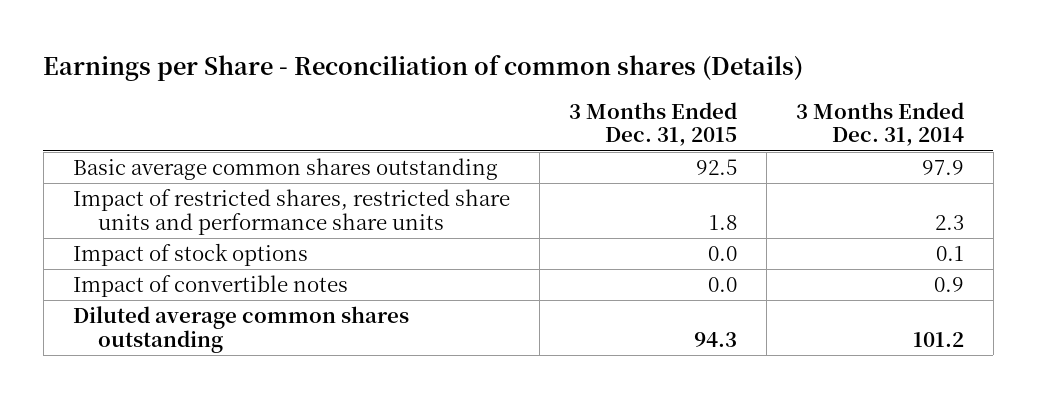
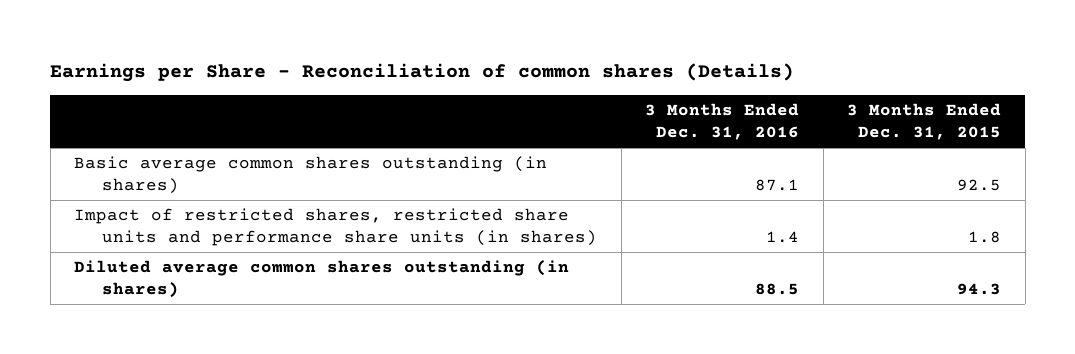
- | 3 Months Ended Dec. 31, 2015 | 3 Months Ended Dec. 31, 2014
+ | 3 Months Ended Dec. 31, 2016 | 3 Months Ended Dec. 31, 2015
- Basic average common shares outstanding | 92.5 | 97.9
- Impact of restricted shares, restricted share units and performance share units | 1.8 | 2.3
- Impact of stock options | 0.0 | 0.1
- Impact of convertible notes | 0.0 | 0.9
- Diluted average common shares outstanding | 94.3 | 101.2
+ Basic average common shares outstanding (in shares) | 87.1 | 92.5
+ Impact of restricted shares, restricted share units and performance share units (in shares) | 1.4 | 1.8
+ Diluted average common shares outstanding (in shares) | 88.5 | 94.3

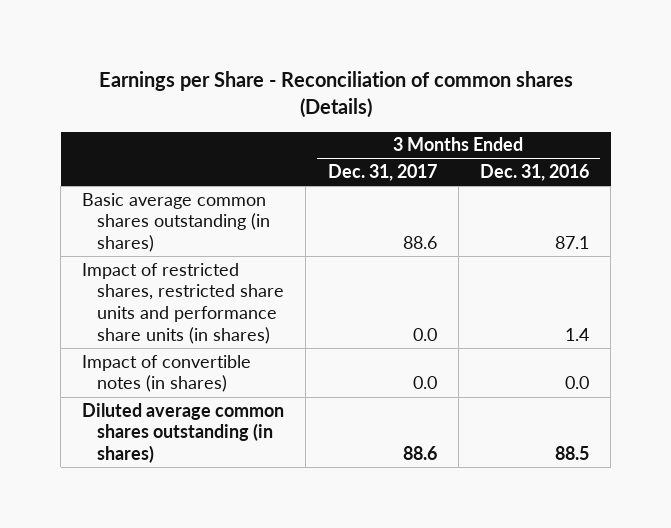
- | 3 Months Ended Dec. 31, 2016 | 3 Months Ended Dec. 31, 2015
+ | 3 Months Ended Dec. 31, 2017 | 3 Months Ended Dec. 31, 2016
+ Impact of convertible notes (in shares) | 0.0 | 0.0

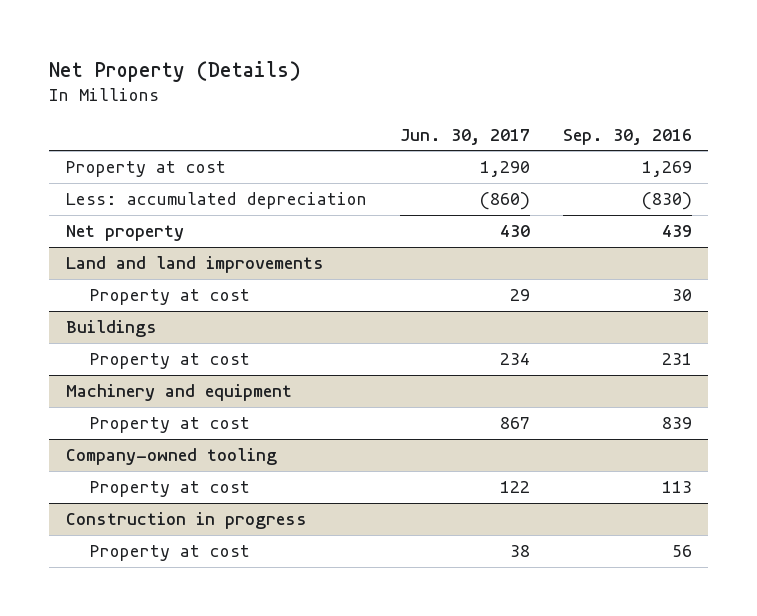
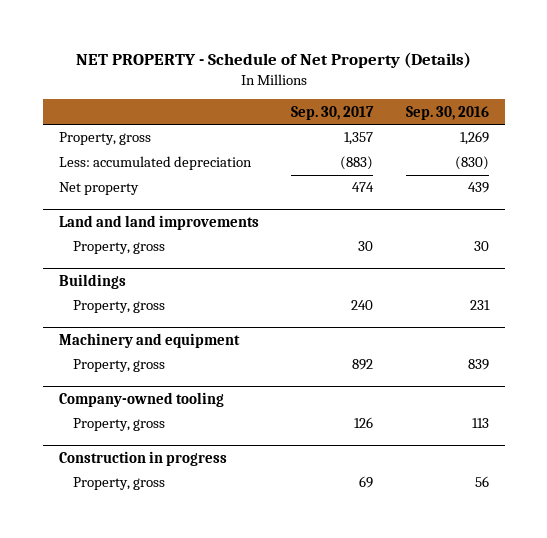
- Net Property (Details)
+ NET PROPERTY - Schedule of Net Property (Details)
- | Jun. 30, 2017 | Sep. 30, 2016
+ | Sep. 30, 2017 | Sep. 30, 2016
- Property at cost | 1,290 | 1,269
+ Property, gross | 1,357 | 1,269
@ Land and land improvements
- Property at cost | 29 | 30
+ Property, gross | 30 | 30
@ Buildings
- Property at cost | 234 | 231
+ Property, gross | 240 | 231
@ Machinery and equipment
- Property at cost | 867 | 839
+ Property, gross | 892 | 839
@ Company-owned tooling
- Property at cost | 122 | 113
+ Property, gross | 126 | 113
@ Construction in progress
- Property at cost | 38 | 56
+ Property, gross | 69 | 56

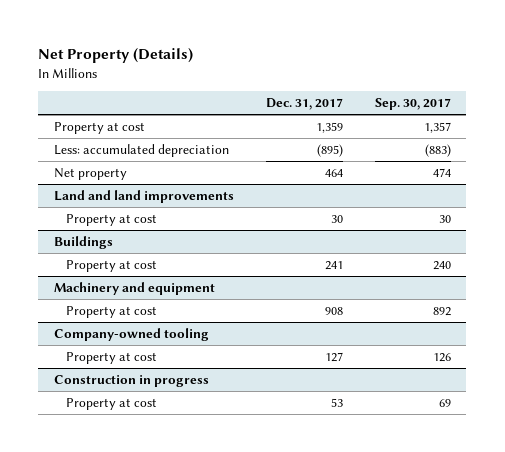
- NET PROPERTY - Schedule of Net Property (Details)
+ Net Property (Details)
- | Sep. 30, 2017 | Sep. 30, 2016
+ | Dec. 31, 2017 | Sep. 30, 2017
- Property, gross | 1,357 | 1,269
+ Property at cost | 1,359 | 1,357
@ Land and land improvements
- Property, gross | 30 | 30
+ Property at cost | 30 | 30
@ Buildings
- Property, gross | 240 | 231
+ Property at cost | 241 | 240
@ Machinery and equipment
- Property, gross | 892 | 839
+ Property at cost | 908 | 892
@ Company-owned tooling
- Property, gross | 126 | 113
+ Property at cost | 127 | 126
@ Construction in progress
- Property, gross | 69 | 56
+ Property at cost | 53 | 69

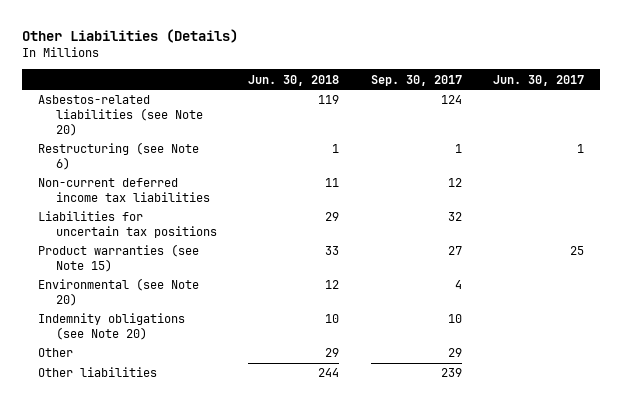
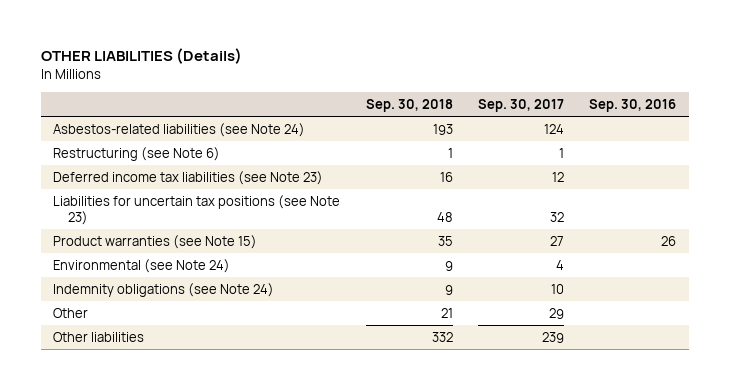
- Other Liabilities (Details)
+ OTHER LIABILITIES (Details)
- | Jun. 30, 2018 | Sep. 30, 2017 | Jun. 30, 2017
+ | Sep. 30, 2018 | Sep. 30, 2017 | Sep. 30, 2016
- Asbestos-related liabilities (see Note 20) | 119 | 124 |
+ Asbestos-related liabilities (see Note 24) | 193 | 124 |
- Non-current deferred income tax liabilities | 11 | 12 |
- Liabilities for uncertain tax positions | 29 | 32 |
+ Deferred income tax liabilities (see Note 23) | 16 | 12 |
+ Liabilities for uncertain tax positions (see Note 23) | 48 | 32 |
- Environmental (see Note 20) | 12 | 4 |
- Indemnity obligations (see Note 20) | 10 | 10 |
+ Environmental (see Note 24) | 9 | 4 |
+ Indemnity obligations (see Note 24) | 9 | 10 |

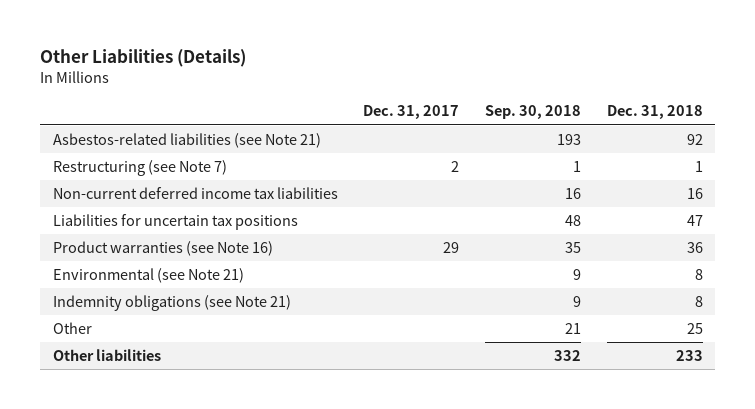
- OTHER LIABILITIES (Details)
+ Other Liabilities (Details)
- | Sep. 30, 2018 | Sep. 30, 2017 | Sep. 30, 2016
+ | Dec. 31, 2017 | Sep. 30, 2018 | Dec. 31, 2018
- Asbestos-related liabilities (see Note 24) | 193 | 124 |
- Restructuring (see Note 6) | 1 | 1 |
- Deferred income tax liabilities (see Note 23) | 16 | 12 |
- Liabilities for uncertain tax positions (see Note 23) | 48 | 32 |
- Product warranties (see Note 15) | 35 | 27 | 26
- Environmental (see Note 24) | 9 | 4 |
- Indemnity obligations (see Note 24) | 9 | 10 |
+ Asbestos-related liabilities (see Note 21) | | 193 | 92
+ Restructuring (see Note 7) | 2 | 1 | 1
+ Non-current deferred income tax liabilities | | 16 | 16
+ Liabilities for uncertain tax positions | | 48 | 47
+ Product warranties (see Note 16) | 29 | 35 | 36
+ Environmental (see Note 21) | | 9 | 8
+ Indemnity obligations (see Note 21) | | 9 | 8

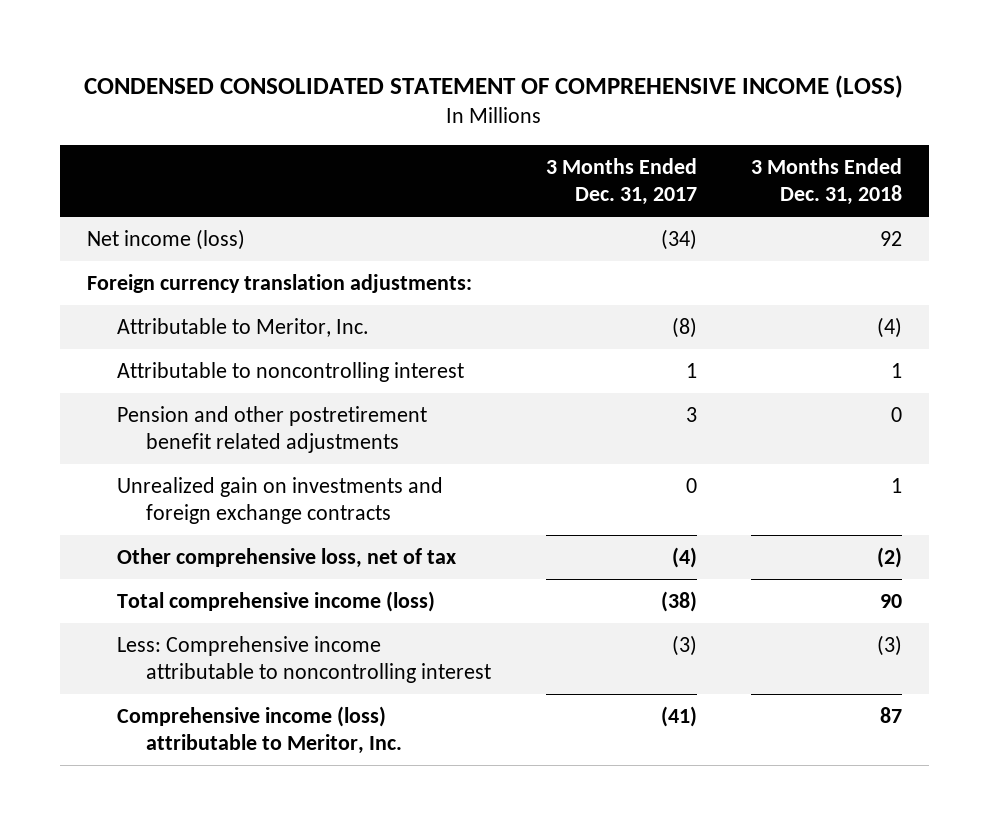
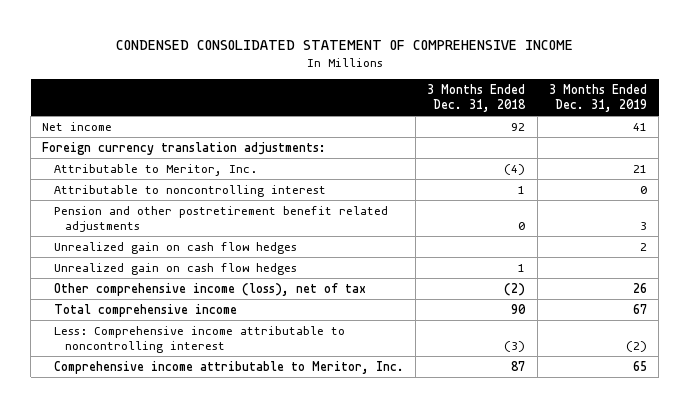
- CONDENSED CONSOLIDATED STATEMENT OF COMPREHENSIVE INCOME (LOSS)
+ CONDENSED CONSOLIDATED STATEMENT OF COMPREHENSIVE INCOME
- | 3 Months Ended Dec. 31, 2017 | 3 Months Ended Dec. 31, 2018
+ | 3 Months Ended Dec. 31, 2018 | 3 Months Ended Dec. 31, 2019
- Net income (loss) | (34) | 92
+ Net income | 92 | 41
- Unrealized gain on investments and foreign exchange contracts | 0 | 1
- Other comprehensive loss, net of tax | (4) | (2)
- Total comprehensive income (loss) | (38) | 90
+ Unrealized gain on cash flow hedges | | 2
+ Unrealized gain on cash flow hedges | 1 |
+ Other comprehensive income (loss), net of tax | (2) | 26
+ Total comprehensive income | 90 | 67
- Comprehensive income (loss) attributable to Meritor, Inc. | (41) | 87
+ Comprehensive income attributable to Meritor, Inc. | 87 | 65

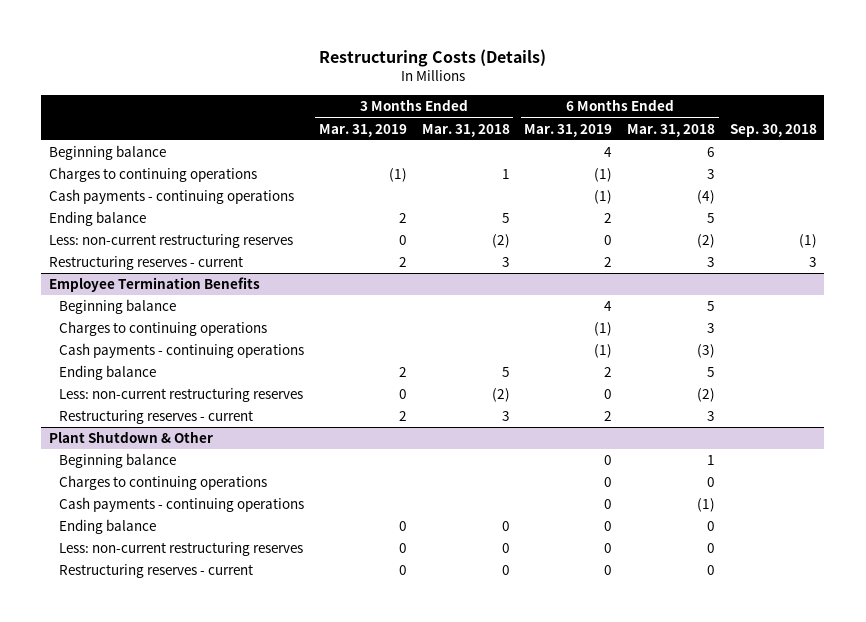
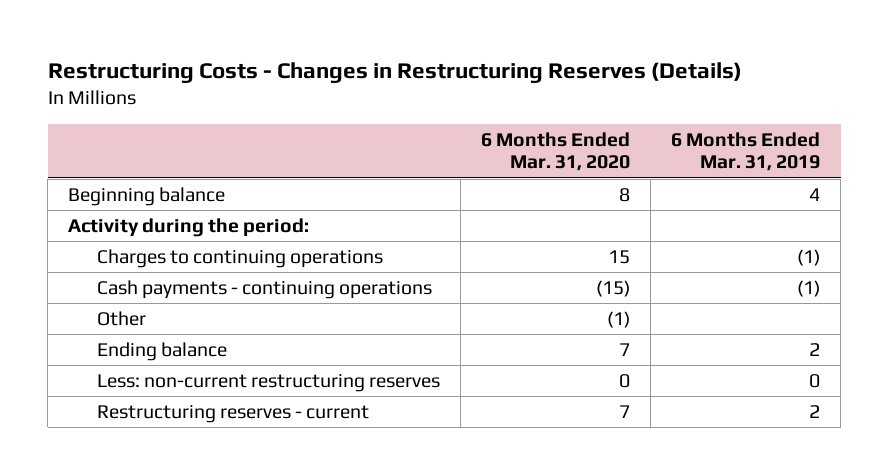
- Restructuring Costs (Details)
+ Restructuring Costs - Changes in Restructuring Reserves (Details)
- | 3 Months Ended Mar. 31, 2019 | 3 Months Ended Mar. 31, 2018 | 6 Months Ended Mar. 31, 2019 | 6 Months Ended Mar. 31, 2018 | Sep. 30, 2018
+ | 6 Months Ended Mar. 31, 2020 | 6 Months Ended Mar. 31, 2019
- Charges to continuing operations | (1) | 1 | (1) | 3 |
- Cash payments - continuing operations | | | (1) | (4) |
- Ending balance | 2 | 5 | 2 | 5 |
- Less: non-current restructuring reserves | 0 | (2) | 0 | (2) | (1)
- Restructuring reserves - current | 2 | 3 | 2 | 3 | 3
- Employee Termination Benefits
- Beginning balance | | | 4 | 5 |
+ Activity during the period:
+ Other | (1) |
- Plant Shutdown & Other
- Beginning balance | | | 0 | 1 |
- Charges to continuing operations | | | 0 | 0 |
- Cash payments - continuing operations | | | 0 | (1) |
- Ending balance | 0 | 0 | 0 | 0 |
- Less: non-current restructuring reserves | 0 | 0 | 0 | 0 |
- Restructuring reserves - current | 0 | 0 | 0 | 0 |

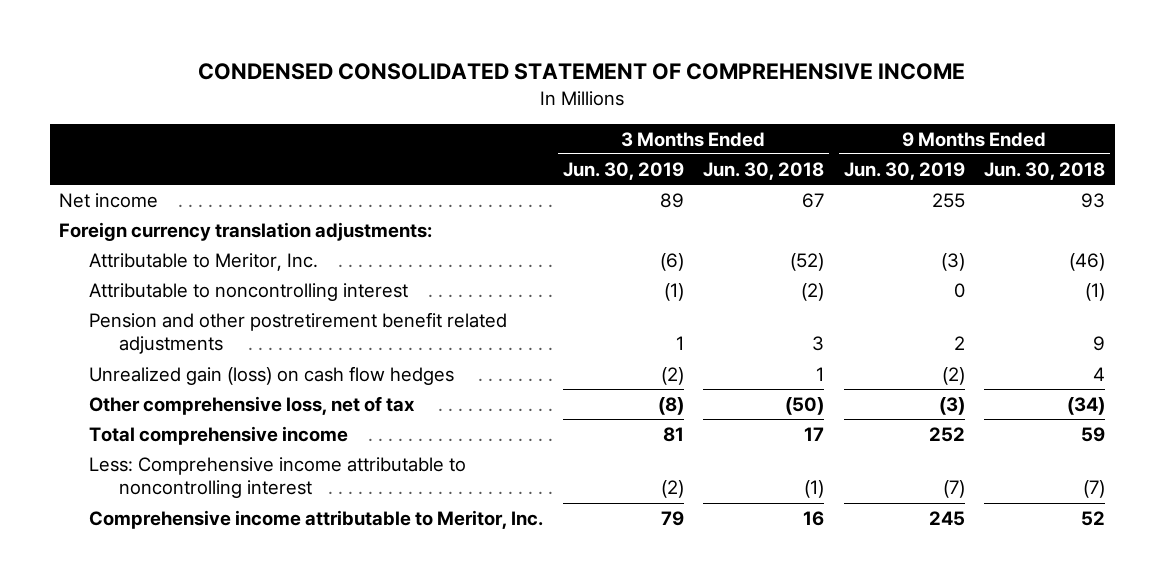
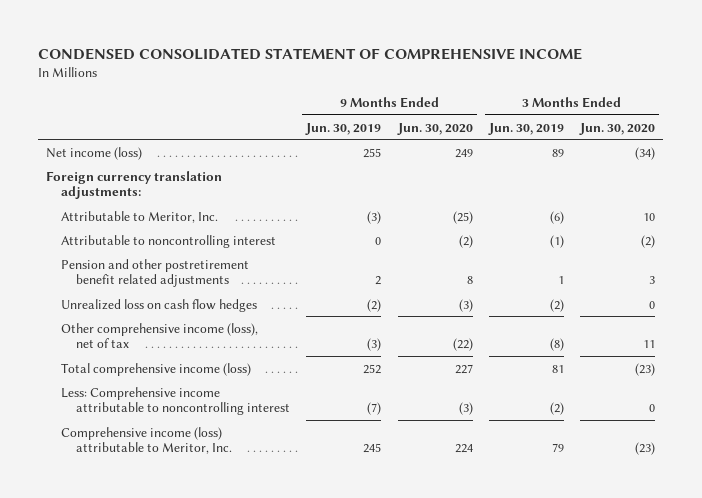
- | 3 Months Ended Jun. 30, 2019 | 3 Months Ended Jun. 30, 2018 | 9 Months Ended Jun. 30, 2019 | 9 Months Ended Jun. 30, 2018
+ | 9 Months Ended Jun. 30, 2019 | 9 Months Ended Jun. 30, 2020 | 3 Months Ended Jun. 30, 2019 | 3 Months Ended Jun. 30, 2020
- Net income | 89 | 67 | 255 | 93
+ Net income (loss) | 255 | 249 | 89 | (34)
- Unrealized gain (loss) on cash flow hedges | (2) | 1 | (2) | 4
- Other comprehensive loss, net of tax | (8) | (50) | (3) | (34)
- Total comprehensive income | 81 | 17 | 252 | 59
+ Unrealized loss on cash flow hedges | (2) | (3) | (2) | 0
+ Other comprehensive income (loss), net of tax | (3) | (22) | (8) | 11
+ Total comprehensive income (loss) | 252 | 227 | 81 | (23)
- Comprehensive income attributable to Meritor, Inc. | 79 | 16 | 245 | 52
+ Comprehensive income (loss) attributable to Meritor, Inc. | 245 | 224 | 79 | (23)

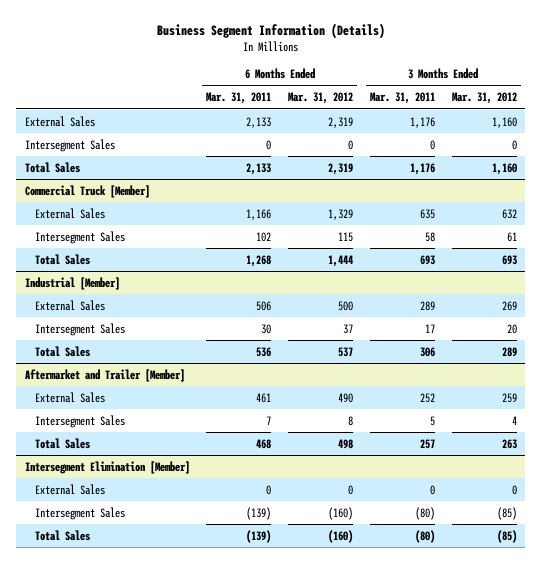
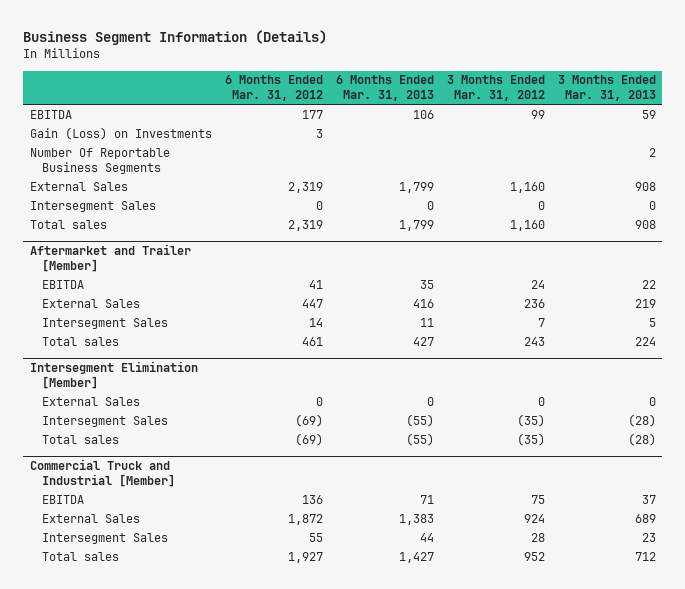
- | 6 Months Ended Mar. 31, 2011 | 6 Months Ended Mar. 31, 2012 | 3 Months Ended Mar. 31, 2011 | 3 Months Ended Mar. 31, 2012
+ | 6 Months Ended Mar. 31, 2012 | 6 Months Ended Mar. 31, 2013 | 3 Months Ended Mar. 31, 2012 | 3 Months Ended Mar. 31, 2013
+ EBITDA | 177 | 106 | 99 | 59
+ Gain (Loss) on Investments | 3 | | |
+ Number Of Reportable Business Segments | | | | 2
- Total Sales | 2,133 | 2,319 | 1,176 | 1,160
- Commercial Truck [Member]
- External Sales | 1,166 | 1,329 | 635 | 632
- Intersegment Sales | 102 | 115 | 58 | 61
- Total Sales | 1,268 | 1,444 | 693 | 693
- Industrial [Member]
- External Sales | 506 | 500 | 289 | 269
- Intersegment Sales | 30 | 37 | 17 | 20
- Total Sales | 536 | 537 | 306 | 289
+ Total sales | 2,319 | 1,799 | 1,160 | 908
@ Aftermarket and Trailer [Member]
- External Sales | 461 | 490 | 252 | 259
- Intersegment Sales | 7 | 8 | 5 | 4
- Total Sales | 468 | 498 | 257 | 263
+ EBITDA | 41 | 35 | 24 | 22
+ External Sales | 447 | 416 | 236 | 219
+ Intersegment Sales | 14 | 11 | 7 | 5
+ Total sales | 461 | 427 | 243 | 224
@ Intersegment Elimination [Member]
- Intersegment Sales | (139) | (160) | (80) | (85)
- Total Sales | (139) | (160) | (80) | (85)
+ Intersegment Sales | (69) | (55) | (35) | (28)
+ Total sales | (69) | (55) | (35) | (28)
+ Commercial Truck and Industrial [Member]
+ EBITDA | 136 | 71 | 75 | 37
+ External Sales | 1,872 | 1,383 | 924 | 689
+ Intersegment Sales | 55 | 44 | 28 | 23
+ Total sales | 1,927 | 1,427 | 952 | 712

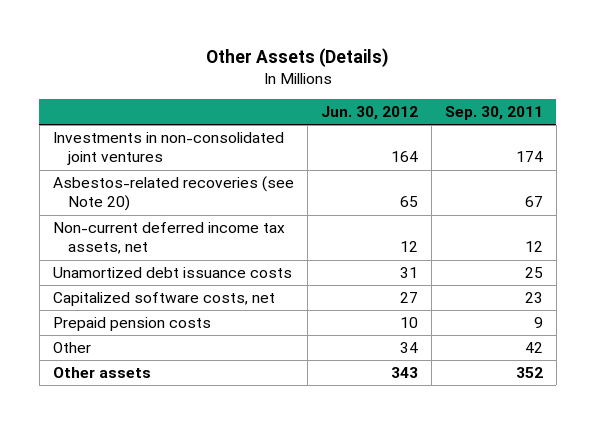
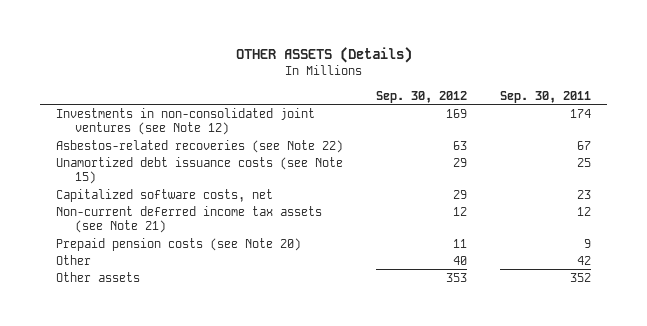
- Other Assets (Details)
+ OTHER ASSETS (Details)
- | Jun. 30, 2012 | Sep. 30, 2011
+ | Sep. 30, 2012 | Sep. 30, 2011
- Investments in non-consolidated joint ventures | 164 | 174
- Asbestos-related recoveries (see Note 20) | 65 | 67
- Non-current deferred income tax assets, net | 12 | 12
- Unamortized debt issuance costs | 31 | 25
+ Investments in non-consolidated joint ventures (see Note 12) | 169 | 174
+ Asbestos-related recoveries (see Note 22) | 63 | 67
+ Unamortized debt issuance costs (see Note 15) | 29 | 25
- Prepaid pension costs | 10 | 9
+ Non-current deferred income tax assets (see Note 21) | 12 | 12
+ Prepaid pension costs (see Note 20) | 11 | 9

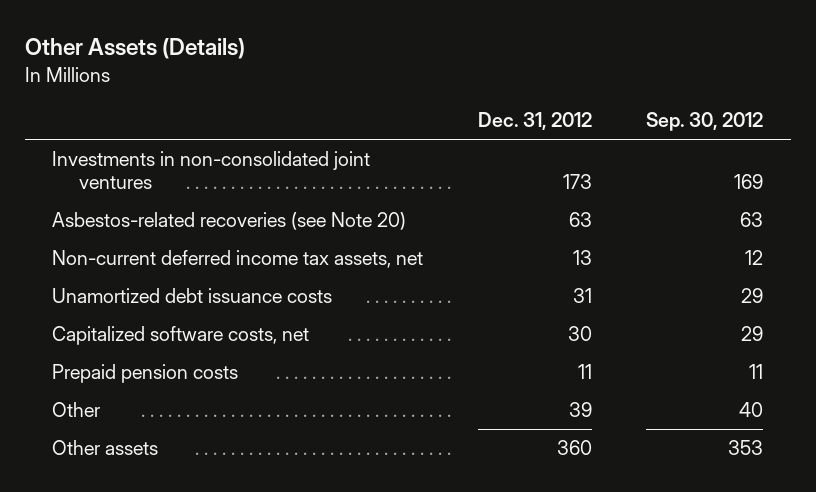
- OTHER ASSETS (Details)
+ Other Assets (Details)
- | Sep. 30, 2012 | Sep. 30, 2011
+ | Dec. 31, 2012 | Sep. 30, 2012
- Investments in non-consolidated joint ventures (see Note 12) | 169 | 174
- Asbestos-related recoveries (see Note 22) | 63 | 67
- Unamortized debt issuance costs (see Note 15) | 29 | 25
+ Investments in non-consolidated joint ventures | 173 | 169
+ Asbestos-related recoveries (see Note 20) | 63 | 63
+ Non-current deferred income tax assets, net | 13 | 12
+ Unamortized debt issuance costs | 31 | 29
- Non-current deferred income tax assets (see Note 21) | 12 | 12
- Prepaid pension costs (see Note 20) | 11 | 9
+ Prepaid pension costs | 11 | 11

